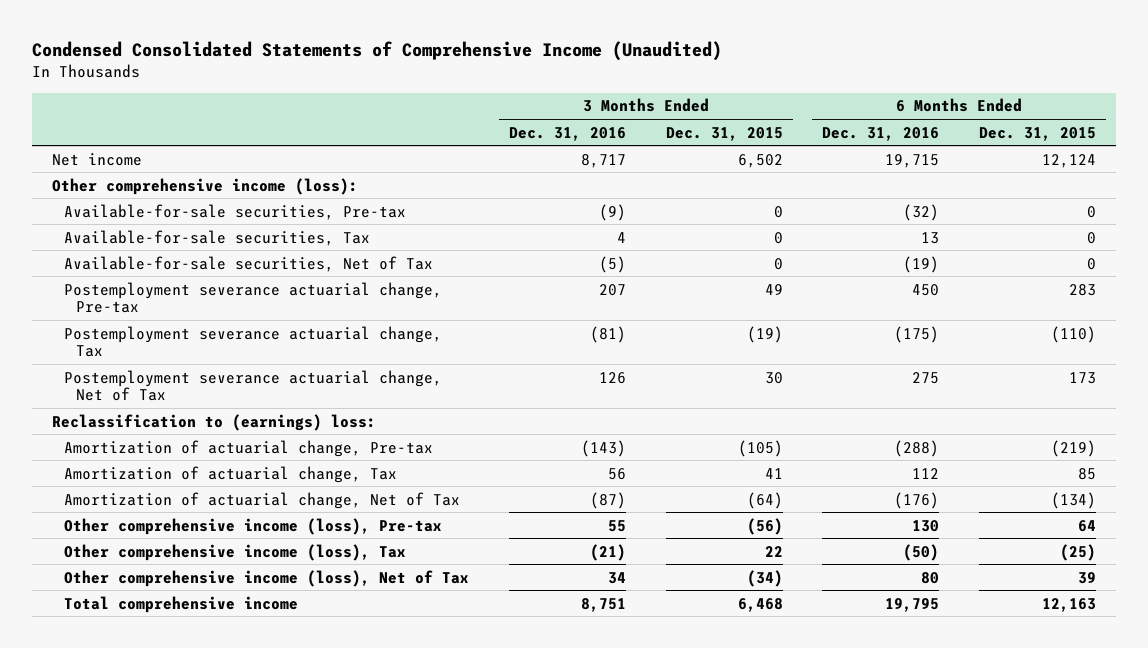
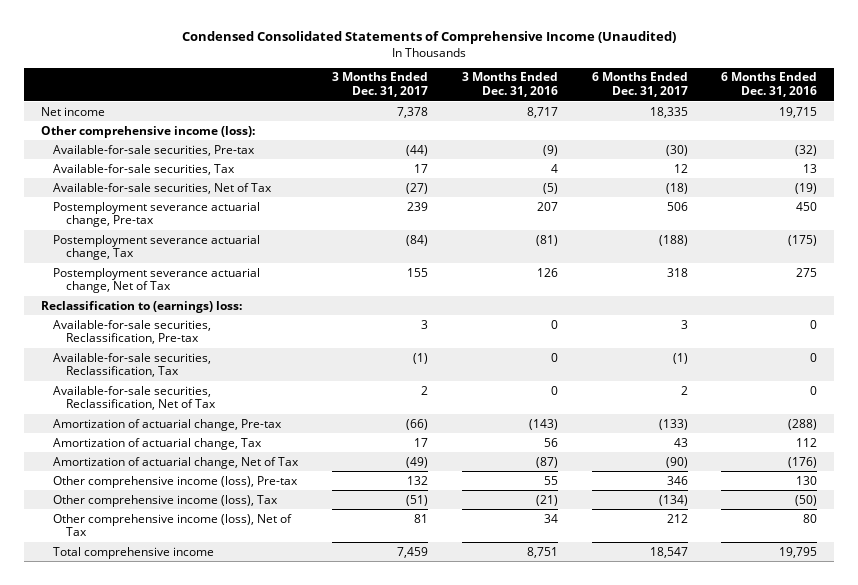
- | 3 Months Ended Dec. 31, 2016 | 3 Months Ended Dec. 31, 2015 | 6 Months Ended Dec. 31, 2016 | 6 Months Ended Dec. 31, 2015
+ | 3 Months Ended Dec. 31, 2017 | 3 Months Ended Dec. 31, 2016 | 6 Months Ended Dec. 31, 2017 | 6 Months Ended Dec. 31, 2016
+ Available-for-sale securities, Reclassification, Pre-tax | 3 | 0 | 3 | 0
+ Available-for-sale securities, Reclassification, Tax | (1) | 0 | (1) | 0
+ Available-for-sale securities, Reclassification, Net of Tax | 2 | 0 | 2 | 0

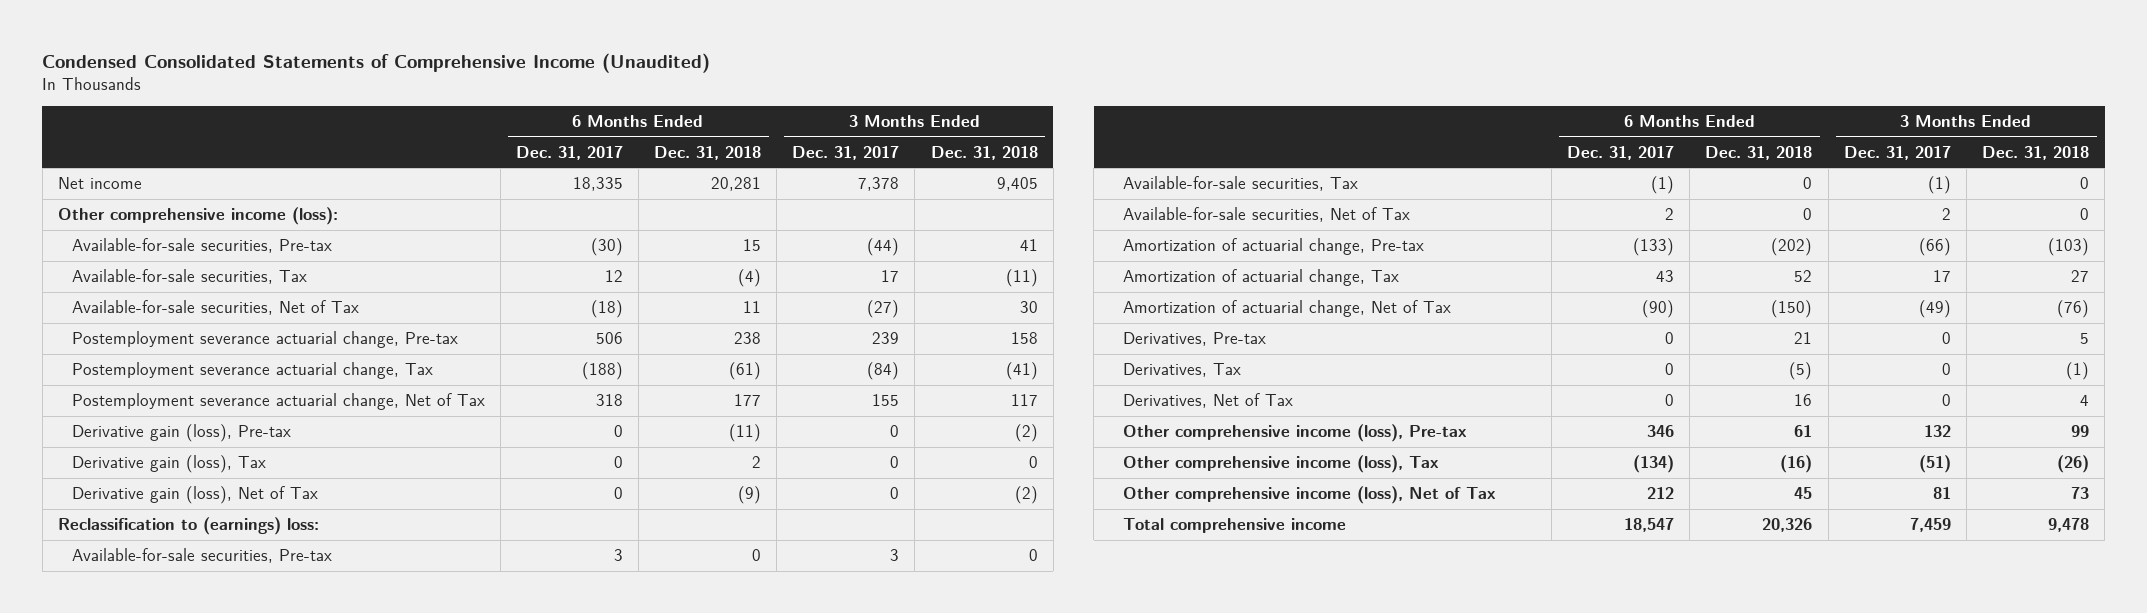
- | 3 Months Ended Dec. 31, 2017 | 3 Months Ended Dec. 31, 2016 | 6 Months Ended Dec. 31, 2017 | 6 Months Ended Dec. 31, 2016
+ | 6 Months Ended Dec. 31, 2017 | 6 Months Ended Dec. 31, 2018 | 3 Months Ended Dec. 31, 2017 | 3 Months Ended Dec. 31, 2018
+ Derivative gain (loss), Pre-tax | 0 | (11) | 0 | (2)
+ Derivative gain (loss), Tax | 0 | 2 | 0 | 0
+ Derivative gain (loss), Net of Tax | 0 | (9) | 0 | (2)
- Available-for-sale securities, Reclassification, Pre-tax | 3 | 0 | 3 | 0
- Available-for-sale securities, Reclassification, Tax | (1) | 0 | (1) | 0
- Available-for-sale securities, Reclassification, Net of Tax | 2 | 0 | 2 | 0
+ Available-for-sale securities, Pre-tax | 3 | 0 | 3 | 0
+ Available-for-sale securities, Tax | (1) | 0 | (1) | 0
+ Available-for-sale securities, Net of Tax | 2 | 0 | 2 | 0
+ Derivatives, Pre-tax | 0 | 21 | 0 | 5
+ Derivatives, Tax | 0 | (5) | 0 | (1)
+ Derivatives, Net of Tax | 0 | 16 | 0 | 4

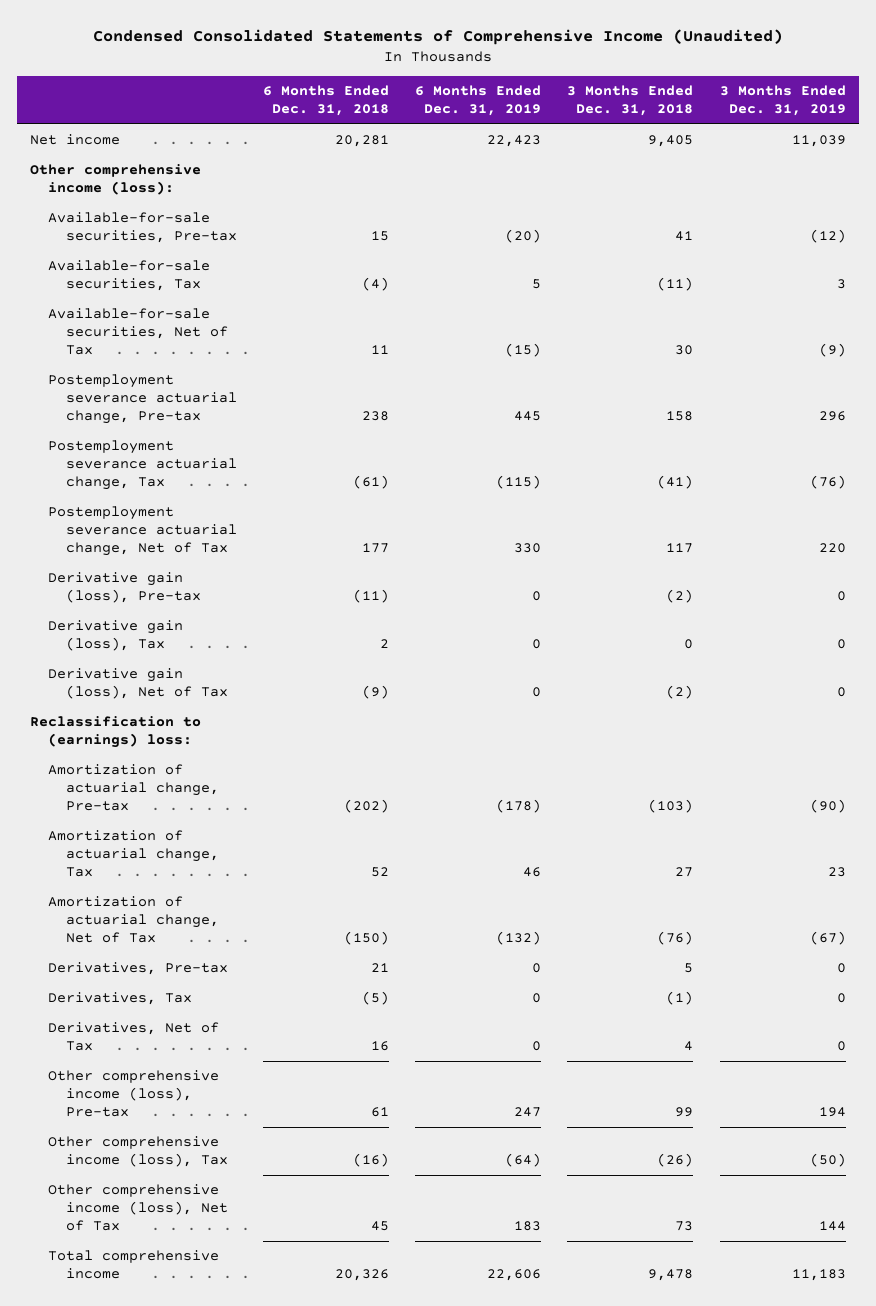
- | 6 Months Ended Dec. 31, 2017 | 6 Months Ended Dec. 31, 2018 | 3 Months Ended Dec. 31, 2017 | 3 Months Ended Dec. 31, 2018
+ | 6 Months Ended Dec. 31, 2018 | 6 Months Ended Dec. 31, 2019 | 3 Months Ended Dec. 31, 2018 | 3 Months Ended Dec. 31, 2019
- Available-for-sale securities, Pre-tax | 3 | 0 | 3 | 0
- Available-for-sale securities, Tax | (1) | 0 | (1) | 0
- Available-for-sale securities, Net of Tax | 2 | 0 | 2 | 0

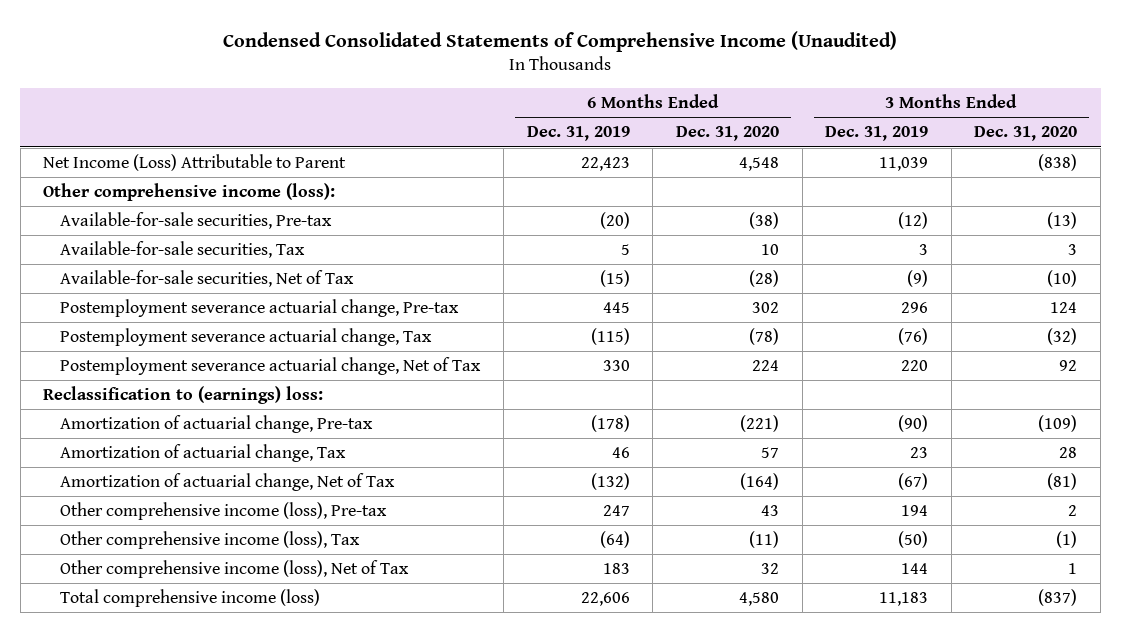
- | 6 Months Ended Dec. 31, 2018 | 6 Months Ended Dec. 31, 2019 | 3 Months Ended Dec. 31, 2018 | 3 Months Ended Dec. 31, 2019
+ | 6 Months Ended Dec. 31, 2019 | 6 Months Ended Dec. 31, 2020 | 3 Months Ended Dec. 31, 2019 | 3 Months Ended Dec. 31, 2020
- Net income | 20,281 | 22,423 | 9,405 | 11,039
+ Net Income (Loss) Attributable to Parent | 22,423 | 4,548 | 11,039 | (838)
- Derivative gain (loss), Pre-tax | (11) | 0 | (2) | 0
- Derivative gain (loss), Tax | 2 | 0 | 0 | 0
- Derivative gain (loss), Net of Tax | (9) | 0 | (2) | 0
- Derivatives, Pre-tax | 21 | 0 | 5 | 0
- Derivatives, Tax | (5) | 0 | (1) | 0
- Derivatives, Net of Tax | 16 | 0 | 4 | 0
- Total comprehensive income | 20,326 | 22,606 | 9,478 | 11,183
+ Total comprehensive income (loss) | 22,606 | 4,580 | 11,183 | (837)

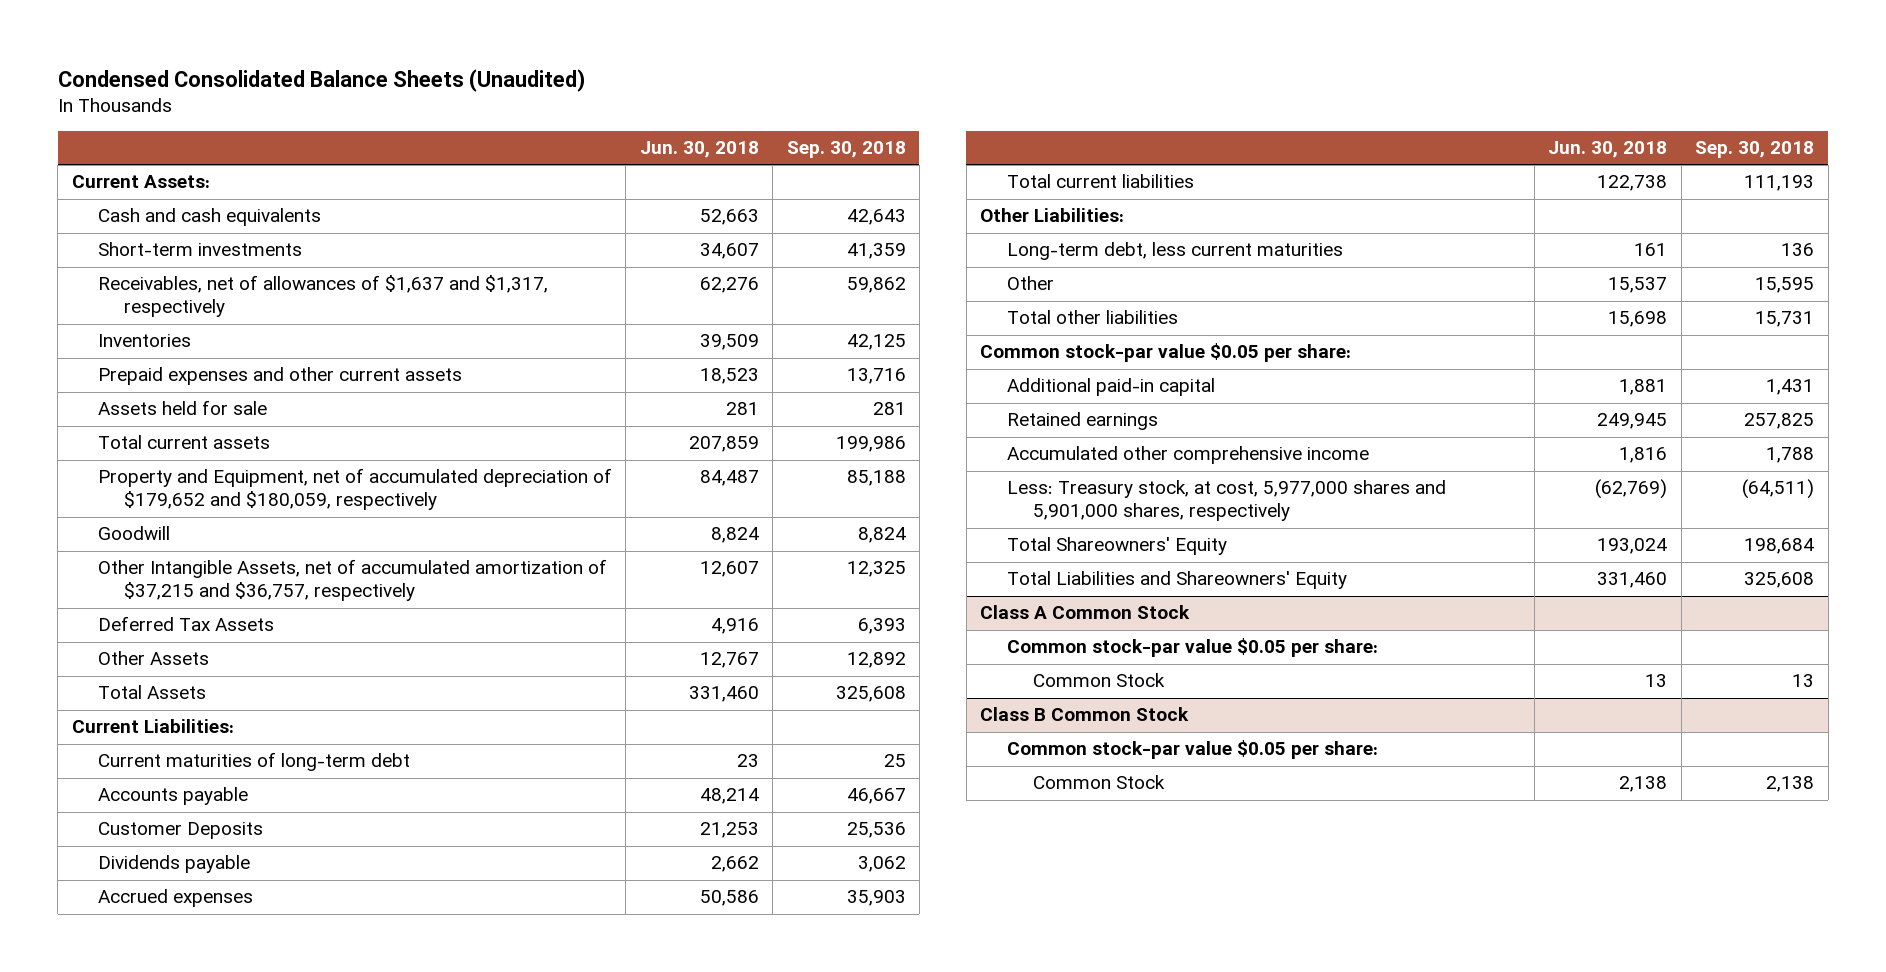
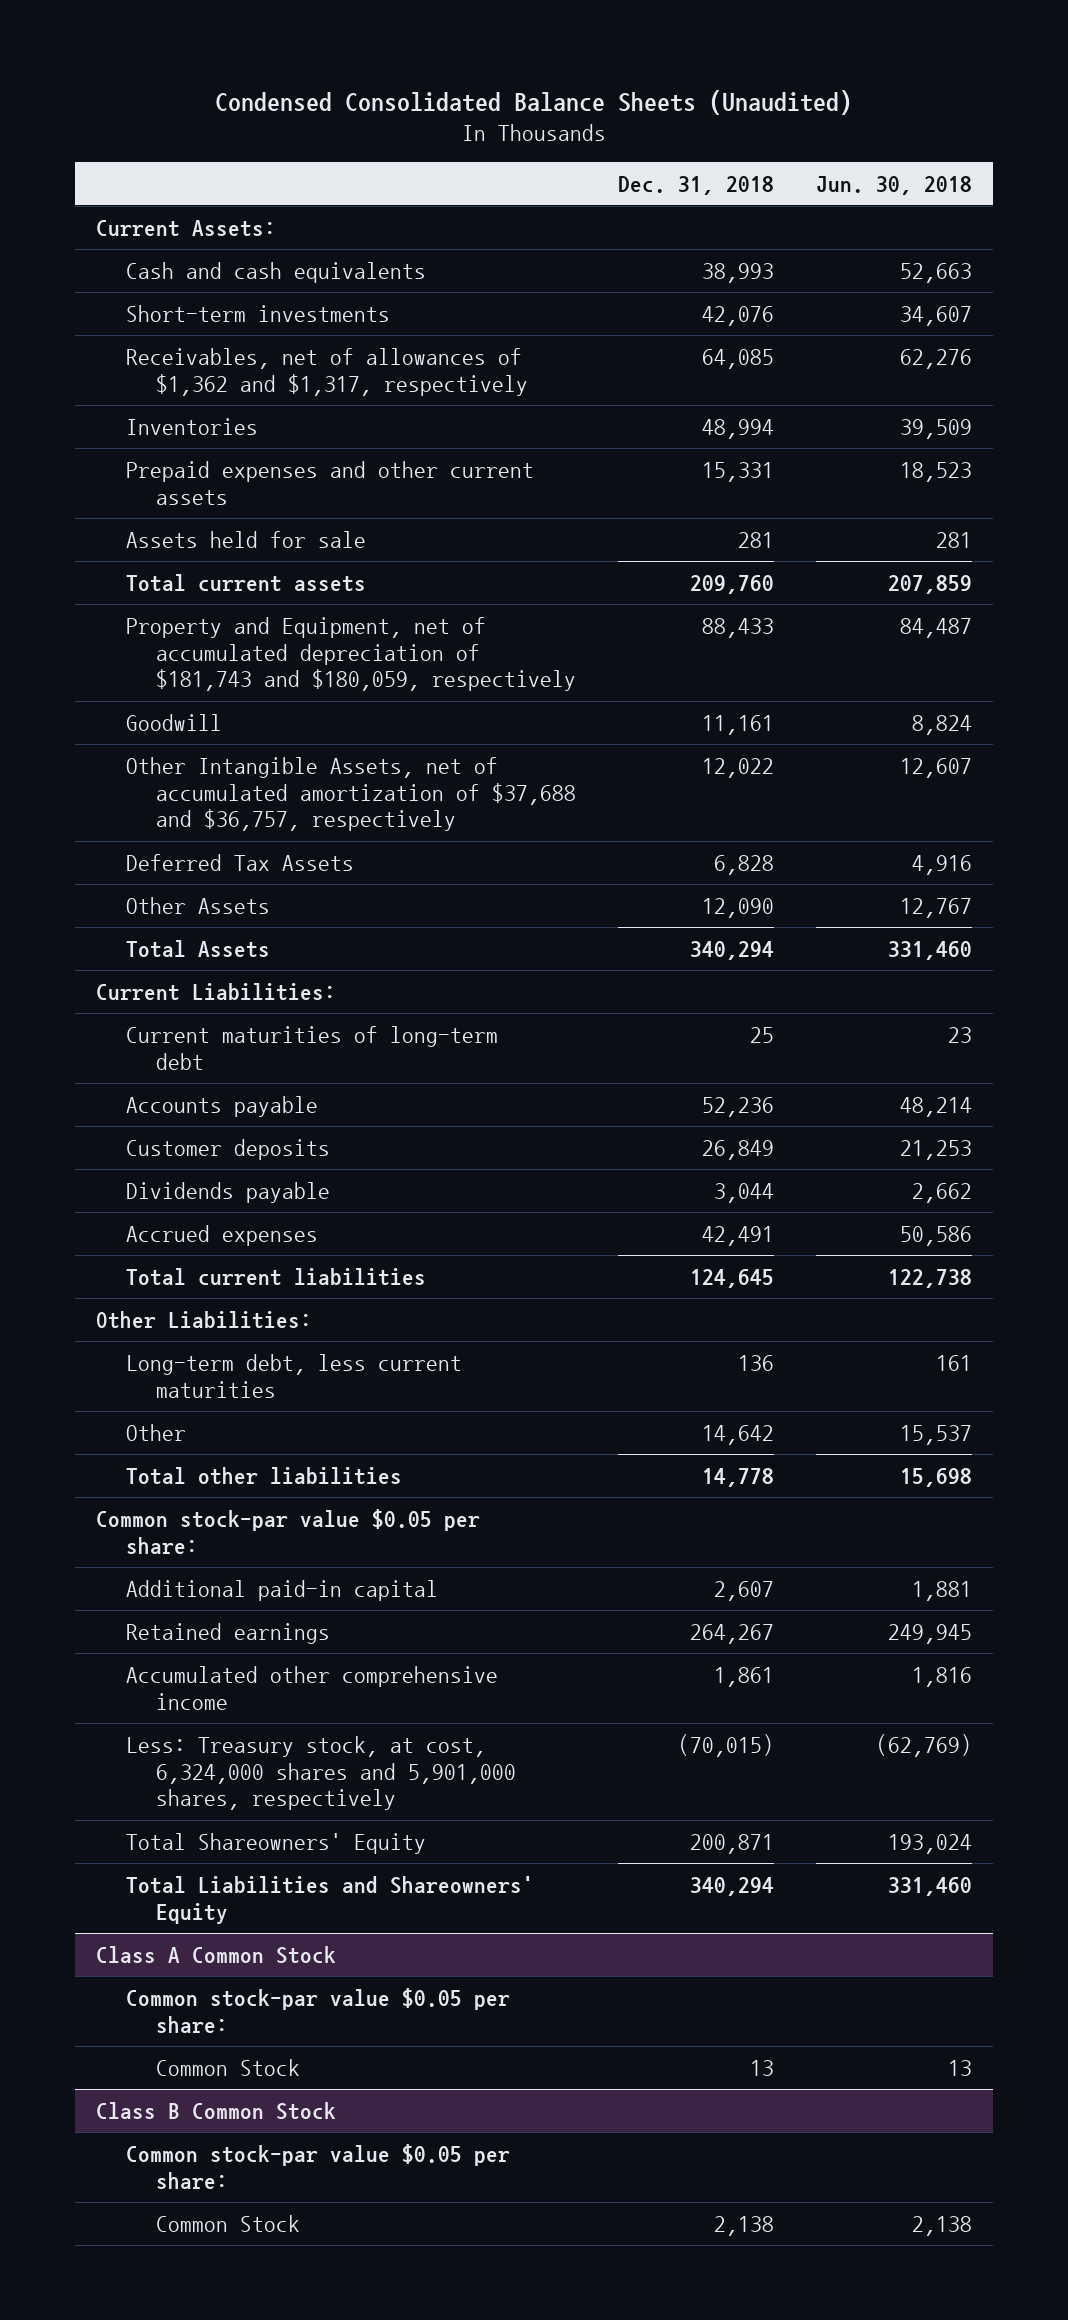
- | Jun. 30, 2018 | Sep. 30, 2018
+ | Dec. 31, 2018 | Jun. 30, 2018
- Receivables, net of allowances of $1,637 and $1,317, respectively | 62,276 | 59,862
+ Receivables, net of allowances of $1,362 and $1,317, respectively | 64,085 | 62,276
- Property and Equipment, net of accumulated depreciation of $179,652 and $180,059, respectively | 84,487 | 85,188
+ Property and Equipment, net of accumulated depreciation of $181,743 and $180,059, respectively | 88,433 | 84,487
- Other Intangible Assets, net of accumulated amortization of $37,215 and $36,757, respectively | 12,607 | 12,325
+ Other Intangible Assets, net of accumulated amortization of $37,688 and $36,757, respectively | 12,022 | 12,607
- Customer Deposits | 21,253 | 25,536
+ Customer deposits | 26,849 | 21,253
- Less: Treasury stock, at cost, 5,977,000 shares and 5,901,000 shares, respectively | (62,769) | (64,511)
+ Less: Treasury stock, at cost, 6,324,000 shares and 5,901,000 shares, respectively | (70,015) | (62,769)

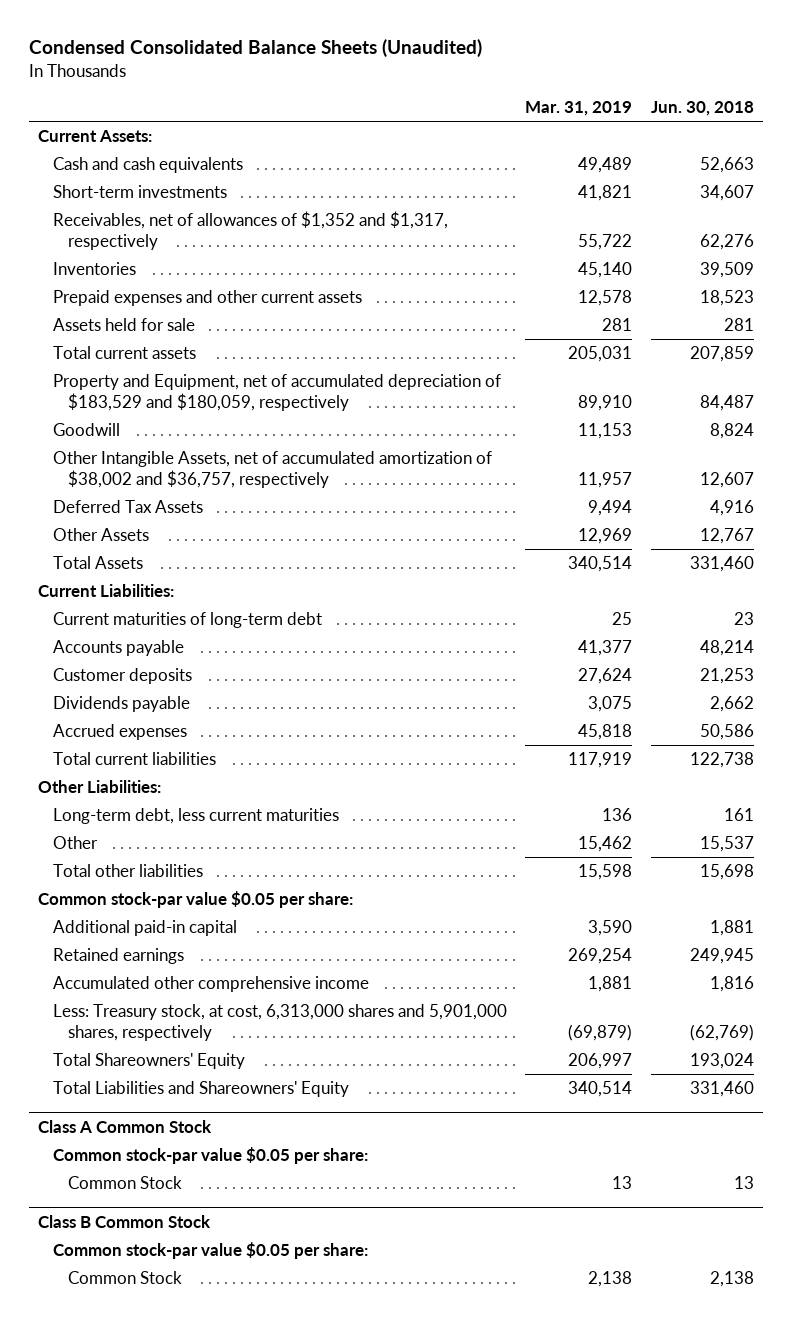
- | Dec. 31, 2018 | Jun. 30, 2018
+ | Mar. 31, 2019 | Jun. 30, 2018
- Receivables, net of allowances of $1,362 and $1,317, respectively | 64,085 | 62,276
+ Receivables, net of allowances of $1,352 and $1,317, respectively | 55,722 | 62,276
- Property and Equipment, net of accumulated depreciation of $181,743 and $180,059, respectively | 88,433 | 84,487
+ Property and Equipment, net of accumulated depreciation of $183,529 and $180,059, respectively | 89,910 | 84,487
- Other Intangible Assets, net of accumulated amortization of $37,688 and $36,757, respectively | 12,022 | 12,607
+ Other Intangible Assets, net of accumulated amortization of $38,002 and $36,757, respectively | 11,957 | 12,607
- Less: Treasury stock, at cost, 6,324,000 shares and 5,901,000 shares, respectively | (70,015) | (62,769)
+ Less: Treasury stock, at cost, 6,313,000 shares and 5,901,000 shares, respectively | (69,879) | (62,769)

